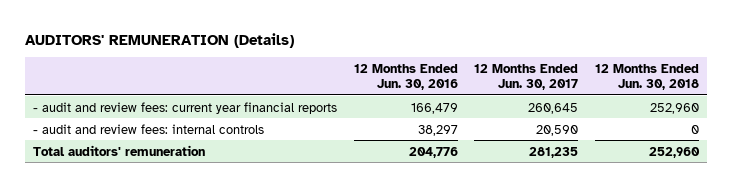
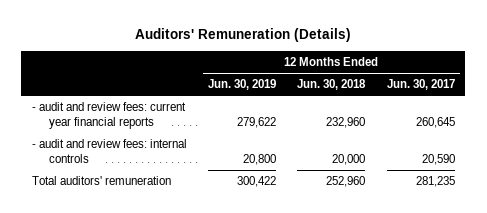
- AUDITORS' REMUNERATION (Details)
+ Auditors' Remuneration (Details)
- | 12 Months Ended Jun. 30, 2016 | 12 Months Ended Jun. 30, 2017 | 12 Months Ended Jun. 30, 2018
+ | 12 Months Ended Jun. 30, 2019 | 12 Months Ended Jun. 30, 2018 | 12 Months Ended Jun. 30, 2017
- - audit and review fees: current year financial reports | 166,479 | 260,645 | 252,960
- - audit and review fees: internal controls | 38,297 | 20,590 | 0
+ - audit and review fees: current year financial reports | 279,622 | 232,960 | 260,645
+ - audit and review fees: internal controls | 20,800 | 20,000 | 20,590

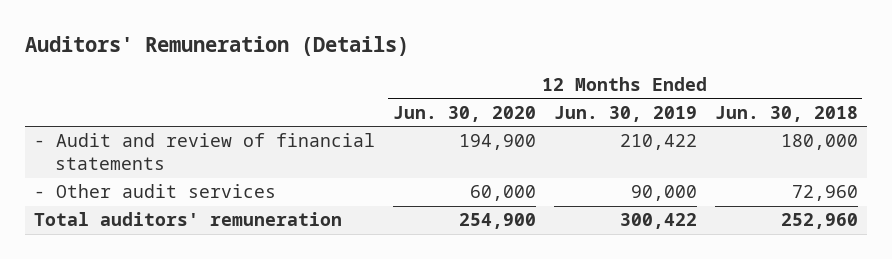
- | 12 Months Ended Jun. 30, 2019 | 12 Months Ended Jun. 30, 2018 | 12 Months Ended Jun. 30, 2017
+ | 12 Months Ended Jun. 30, 2020 | 12 Months Ended Jun. 30, 2019 | 12 Months Ended Jun. 30, 2018
- - audit and review fees: current year financial reports | 279,622 | 232,960 | 260,645
- - audit and review fees: internal controls | 20,800 | 20,000 | 20,590
+ - Audit and review of financial statements | 194,900 | 210,422 | 180,000
+ - Other audit services | 60,000 | 90,000 | 72,960

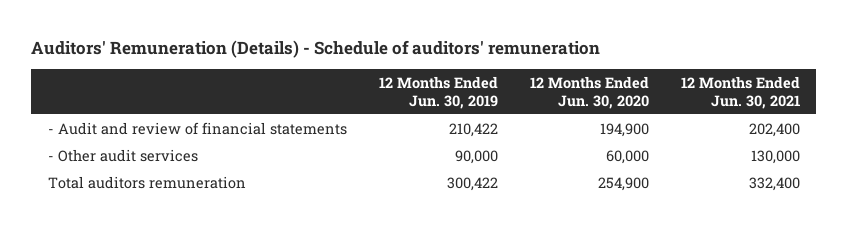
- Auditors' Remuneration (Details)
+ Auditors' Remuneration (Details) - Schedule of auditors' remuneration
- | 12 Months Ended Jun. 30, 2020 | 12 Months Ended Jun. 30, 2019 | 12 Months Ended Jun. 30, 2018
+ | 12 Months Ended Jun. 30, 2019 | 12 Months Ended Jun. 30, 2020 | 12 Months Ended Jun. 30, 2021
- Total auditors' remuneration | 254,900 | 300,422 | 252,960
+ Total auditors remuneration | 300,422 | 254,900 | 332,400

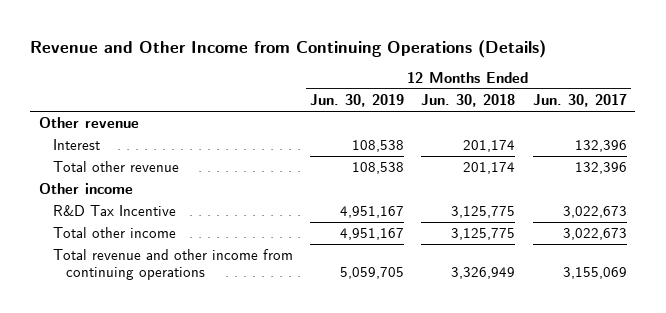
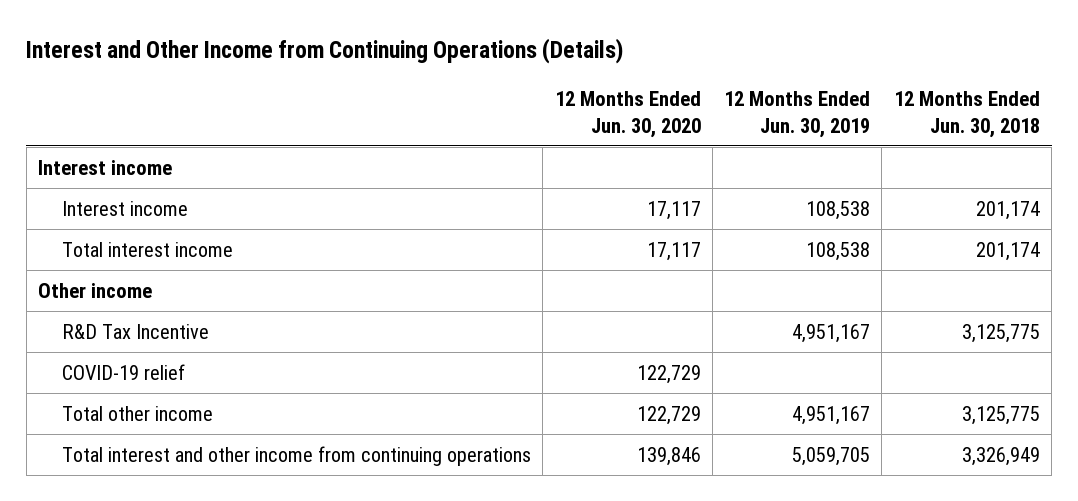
- Revenue and Other Income from Continuing Operations (Details)
+ Interest and Other Income from Continuing Operations (Details)
- | 12 Months Ended Jun. 30, 2019 | 12 Months Ended Jun. 30, 2018 | 12 Months Ended Jun. 30, 2017
+ | 12 Months Ended Jun. 30, 2020 | 12 Months Ended Jun. 30, 2019 | 12 Months Ended Jun. 30, 2018
- Other revenue
- Interest | 108,538 | 201,174 | 132,396
- Total other revenue | 108,538 | 201,174 | 132,396
+ Interest income
+ Interest income | 17,117 | 108,538 | 201,174
+ Total interest income | 17,117 | 108,538 | 201,174
+ COVID-19 relief | 122,729 | |
- Total revenue and other income from continuing operations | 5,059,705 | 3,326,949 | 3,155,069
+ Total interest and other income from continuing operations | 139,846 | 5,059,705 | 3,326,949

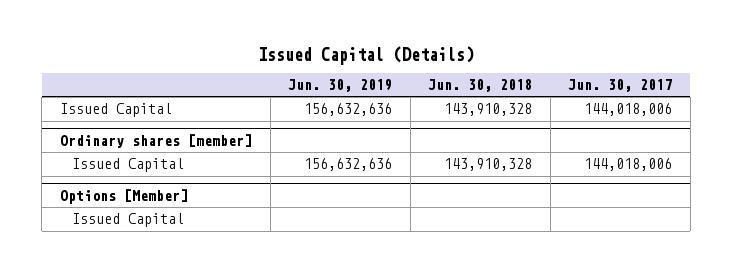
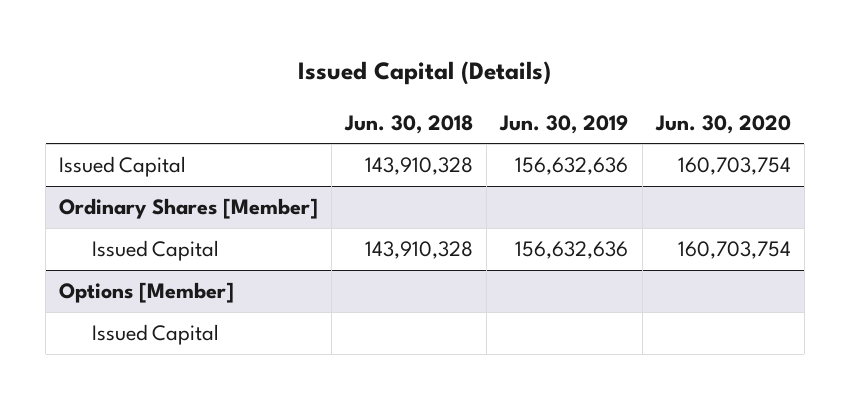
- | Jun. 30, 2019 | Jun. 30, 2018 | Jun. 30, 2017
+ | Jun. 30, 2018 | Jun. 30, 2019 | Jun. 30, 2020
- Ordinary shares [member]
+ Ordinary Shares [Member]

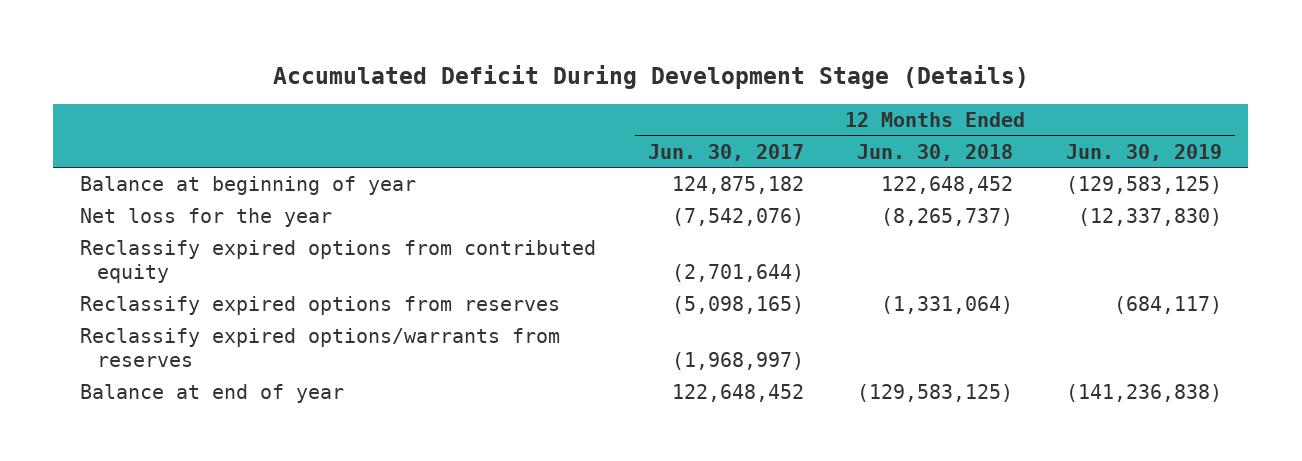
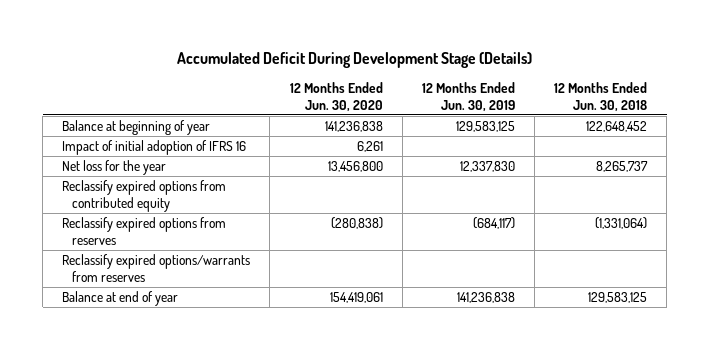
- | 12 Months Ended Jun. 30, 2017 | 12 Months Ended Jun. 30, 2018 | 12 Months Ended Jun. 30, 2019
+ | 12 Months Ended Jun. 30, 2020 | 12 Months Ended Jun. 30, 2019 | 12 Months Ended Jun. 30, 2018
- Balance at beginning of year | 124,875,182 | 122,648,452 | (129,583,125)
- Net loss for the year | (7,542,076) | (8,265,737) | (12,337,830)
+ Balance at beginning of year | 141,236,838 | 129,583,125 | 122,648,452
+ Impact of initial adoption of IFRS 16 | 6,261 | |
+ Net loss for the year | 13,456,800 | 12,337,830 | 8,265,737
- Balance at end of year | 122,648,452 | (129,583,125) | (141,236,838)
+ Balance at end of year | 154,419,061 | 141,236,838 | 129,583,125

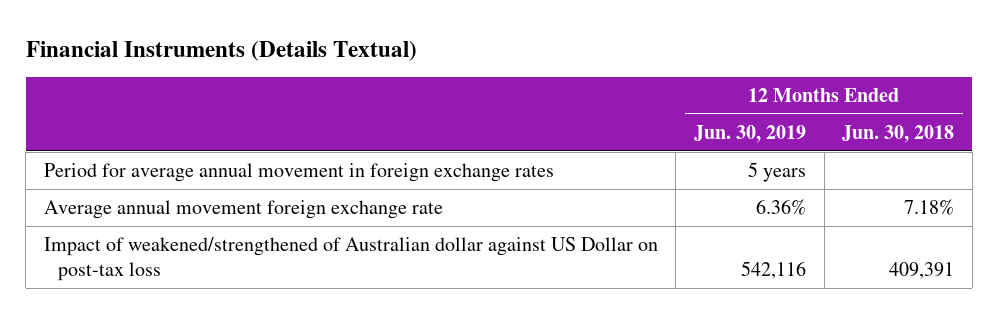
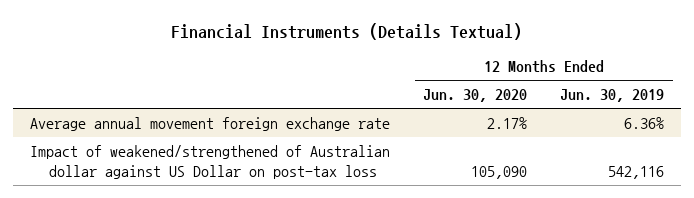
- | 12 Months Ended Jun. 30, 2019 | 12 Months Ended Jun. 30, 2018
+ | 12 Months Ended Jun. 30, 2020 | 12 Months Ended Jun. 30, 2019
- Period for average annual movement in foreign exchange rates | 5 years |

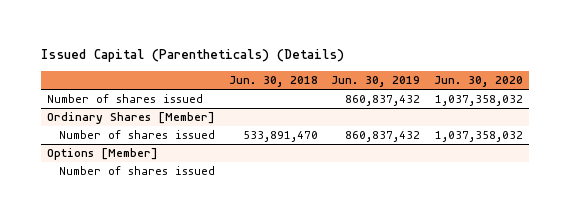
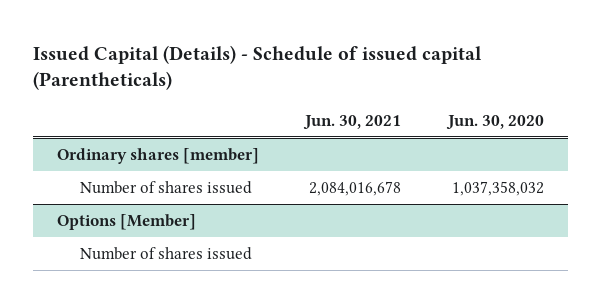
- Issued Capital (Parentheticals) (Details)
+ Issued Capital (Details) - Schedule of issued capital (Parentheticals)
- | Jun. 30, 2018 | Jun. 30, 2019 | Jun. 30, 2020
+ | Jun. 30, 2021 | Jun. 30, 2020
- Number of shares issued | | 860,837,432 | 1,037,358,032
- Ordinary Shares [Member]
+ Ordinary shares [member]

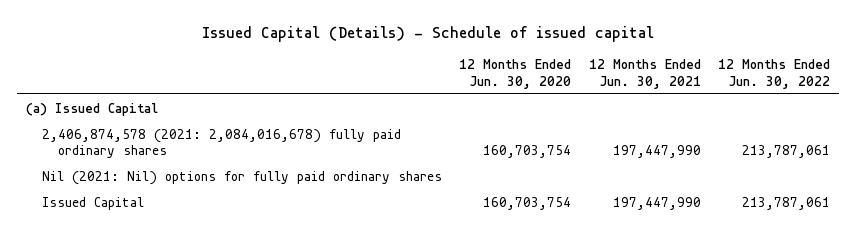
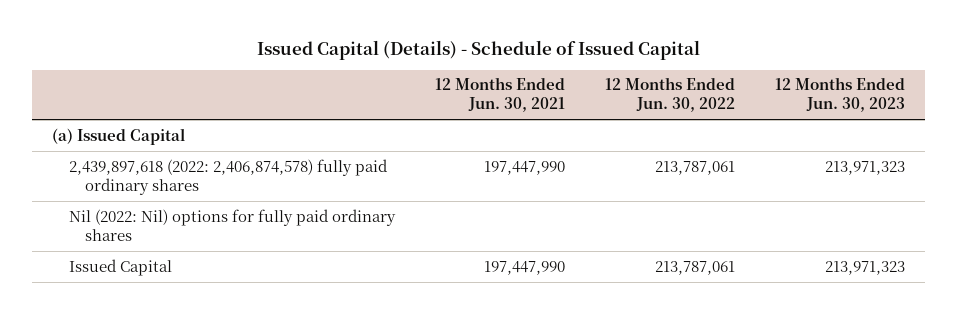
- Issued Capital (Details) - Schedule of issued capital
+ Issued Capital (Details) - Schedule of Issued Capital
- | 12 Months Ended Jun. 30, 2020 | 12 Months Ended Jun. 30, 2021 | 12 Months Ended Jun. 30, 2022
+ | 12 Months Ended Jun. 30, 2021 | 12 Months Ended Jun. 30, 2022 | 12 Months Ended Jun. 30, 2023
- 2,406,874,578 (2021: 2,084,016,678) fully paid ordinary shares | 160,703,754 | 197,447,990 | 213,787,061
- Nil (2021: Nil) options for fully paid ordinary shares
+ 2,439,897,618 (2022: 2,406,874,578) fully paid ordinary shares | 197,447,990 | 213,787,061 | 213,971,323
+ Nil (2022: Nil) options for fully paid ordinary shares

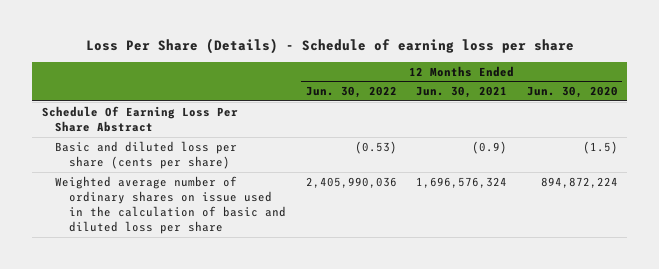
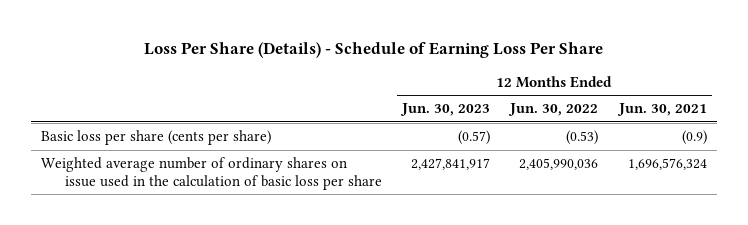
- Loss Per Share (Details) - Schedule of earning loss per share
+ Loss Per Share (Details) - Schedule of Earning Loss Per Share
- | 12 Months Ended Jun. 30, 2022 | 12 Months Ended Jun. 30, 2021 | 12 Months Ended Jun. 30, 2020
+ | 12 Months Ended Jun. 30, 2023 | 12 Months Ended Jun. 30, 2022 | 12 Months Ended Jun. 30, 2021
- Schedule Of Earning Loss Per Share Abstract
- Basic and diluted loss per share (cents per share) | (0.53) | (0.9) | (1.5)
- Weighted average number of ordinary shares on issue used in the calculation of basic and diluted loss per share | 2,405,990,036 | 1,696,576,324 | 894,872,224
+ Basic loss per share (cents per share) | (0.57) | (0.53) | (0.9)
+ Weighted average number of ordinary shares on issue used in the calculation of basic loss per share | 2,427,841,917 | 2,405,990,036 | 1,696,576,324

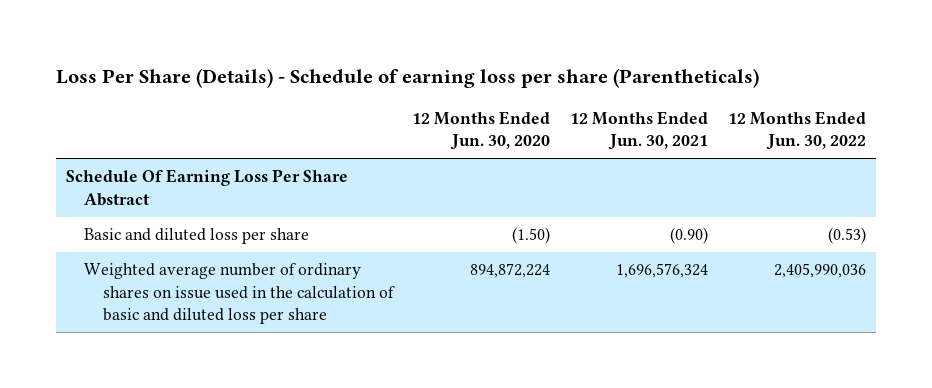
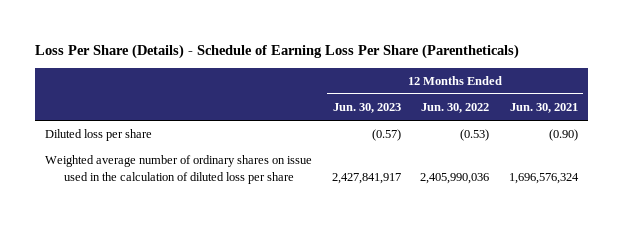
- Loss Per Share (Details) - Schedule of earning loss per share (Parentheticals)
+ Loss Per Share (Details) - Schedule of Earning Loss Per Share (Parentheticals)
- | 12 Months Ended Jun. 30, 2020 | 12 Months Ended Jun. 30, 2021 | 12 Months Ended Jun. 30, 2022
+ | 12 Months Ended Jun. 30, 2023 | 12 Months Ended Jun. 30, 2022 | 12 Months Ended Jun. 30, 2021
- Schedule Of Earning Loss Per Share Abstract
- Basic and diluted loss per share | (1.50) | (0.90) | (0.53)
- Weighted average number of ordinary shares on issue used in the calculation of basic and diluted loss per share | 894,872,224 | 1,696,576,324 | 2,405,990,036
+ Diluted loss per share | (0.57) | (0.53) | (0.90)
+ Weighted average number of ordinary shares on issue used in the calculation of diluted loss per share | 2,427,841,917 | 2,405,990,036 | 1,696,576,324

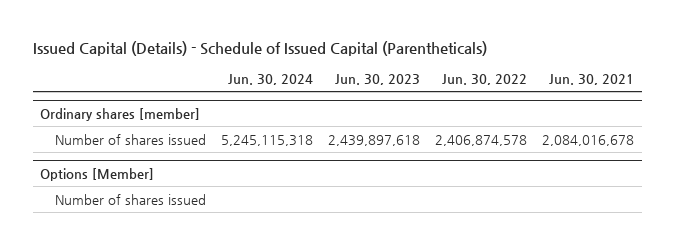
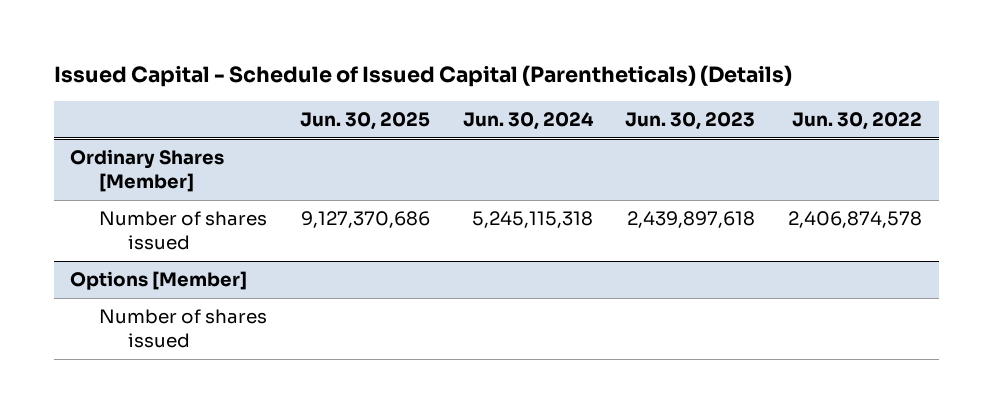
- Issued Capital (Details) - Schedule of Issued Capital (Parentheticals)
+ Issued Capital - Schedule of Issued Capital (Parentheticals) (Details)
- | Jun. 30, 2024 | Jun. 30, 2023 | Jun. 30, 2022 | Jun. 30, 2021
+ | Jun. 30, 2025 | Jun. 30, 2024 | Jun. 30, 2023 | Jun. 30, 2022
- Ordinary shares [member]
+ Ordinary Shares [Member]

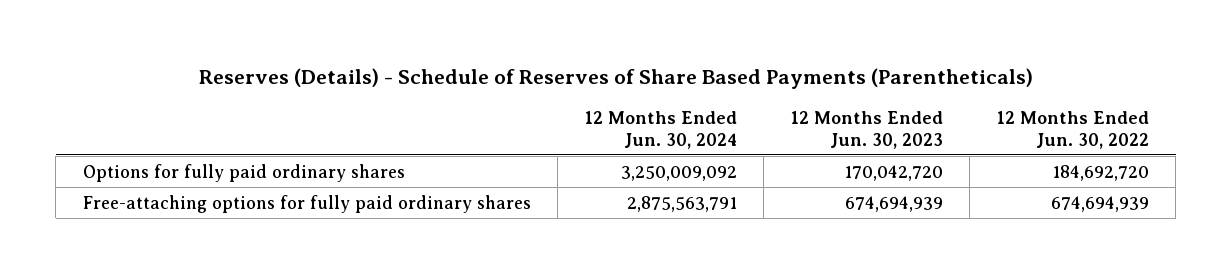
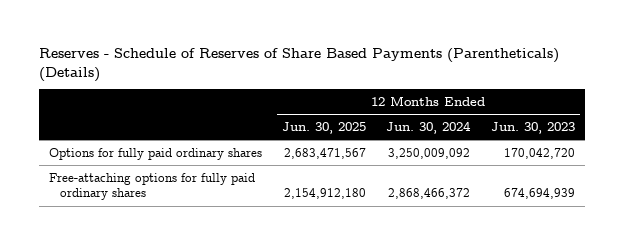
- Reserves (Details) - Schedule of Reserves of Share Based Payments (Parentheticals)
+ Reserves - Schedule of Reserves of Share Based Payments (Parentheticals) (Details)
- | 12 Months Ended Jun. 30, 2024 | 12 Months Ended Jun. 30, 2023 | 12 Months Ended Jun. 30, 2022
+ | 12 Months Ended Jun. 30, 2025 | 12 Months Ended Jun. 30, 2024 | 12 Months Ended Jun. 30, 2023
- Free-attaching options for fully paid ordinary shares | 2,875,563,791 | 674,694,939 | 674,694,939
+ Free-attaching options for fully paid ordinary shares | 2,154,912,180 | 2,868,466,372 | 674,694,939

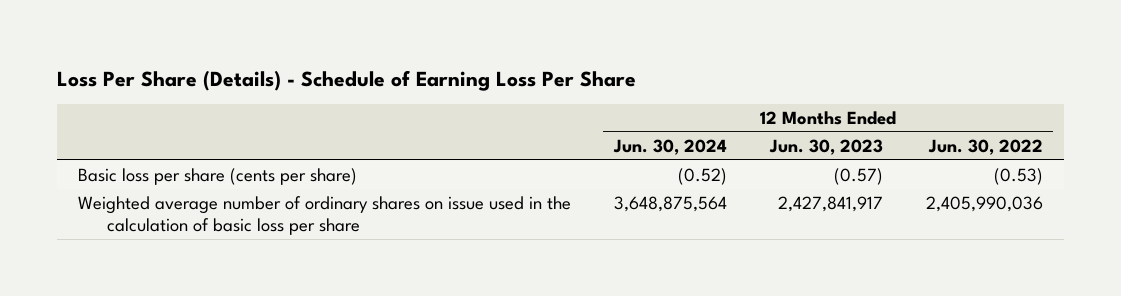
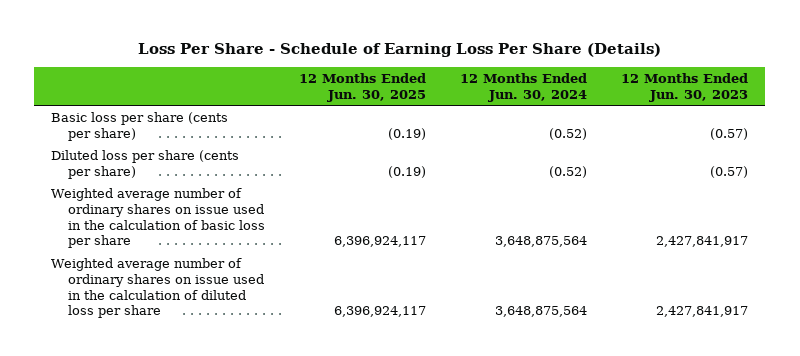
- Loss Per Share (Details) - Schedule of Earning Loss Per Share
+ Loss Per Share - Schedule of Earning Loss Per Share (Details)
- | 12 Months Ended Jun. 30, 2024 | 12 Months Ended Jun. 30, 2023 | 12 Months Ended Jun. 30, 2022
+ | 12 Months Ended Jun. 30, 2025 | 12 Months Ended Jun. 30, 2024 | 12 Months Ended Jun. 30, 2023
+ Diluted loss per share (cents per share) | (0.19) | (0.52) | (0.57)
+ Weighted average number of ordinary shares on issue used in the calculation of diluted loss per share | 6,396,924,117 | 3,648,875,564 | 2,427,841,917

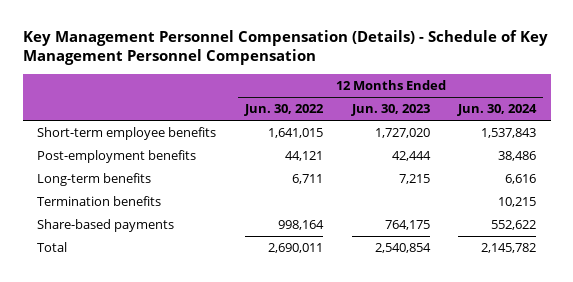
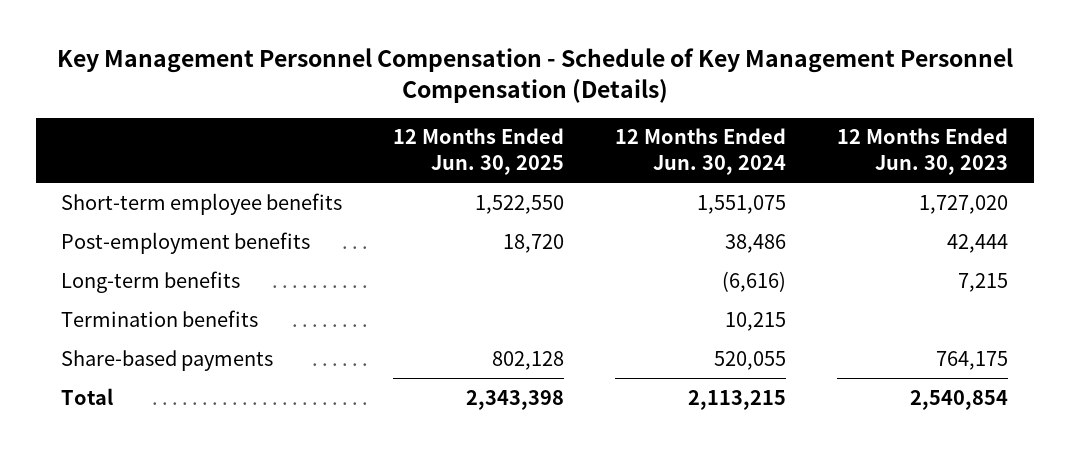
- Key Management Personnel Compensation (Details) - Schedule of Key Management Personnel Compensation
+ Key Management Personnel Compensation - Schedule of Key Management Personnel Compensation (Details)
- | 12 Months Ended Jun. 30, 2022 | 12 Months Ended Jun. 30, 2023 | 12 Months Ended Jun. 30, 2024
+ | 12 Months Ended Jun. 30, 2025 | 12 Months Ended Jun. 30, 2024 | 12 Months Ended Jun. 30, 2023
- Short-term employee benefits | 1,641,015 | 1,727,020 | 1,537,843
+ Short-term employee benefits | 1,522,550 | 1,551,075 | 1,727,020
- Long-term benefits | 6,711 | 7,215 | 6,616
+ Long-term benefits | | (6,616) | 7,215
- Share-based payments | 998,164 | 764,175 | 552,622
- Total | 2,690,011 | 2,540,854 | 2,145,782
+ Share-based payments | 802,128 | 520,055 | 764,175
+ Total | 2,343,398 | 2,113,215 | 2,540,854

